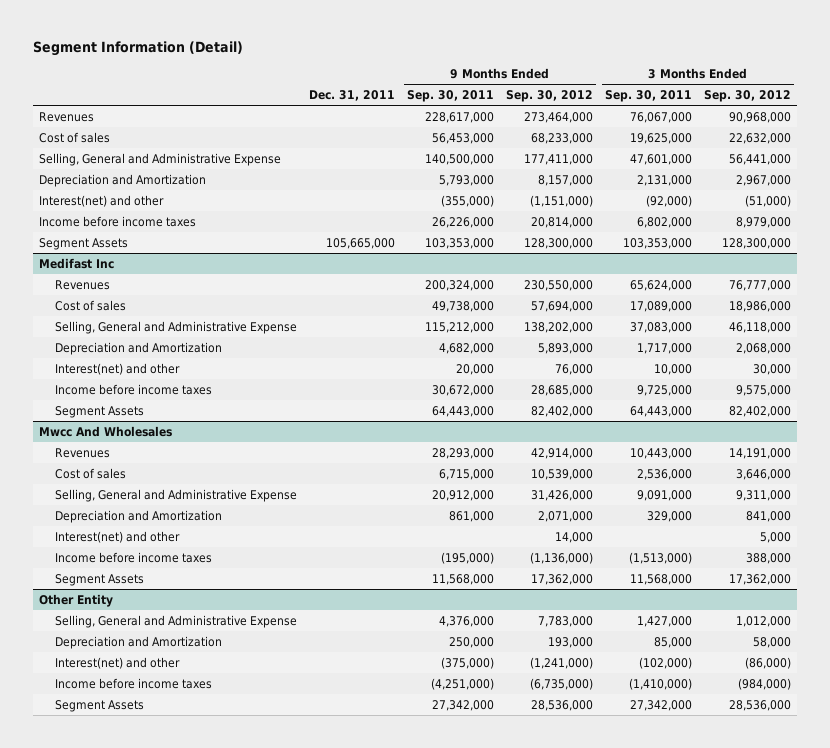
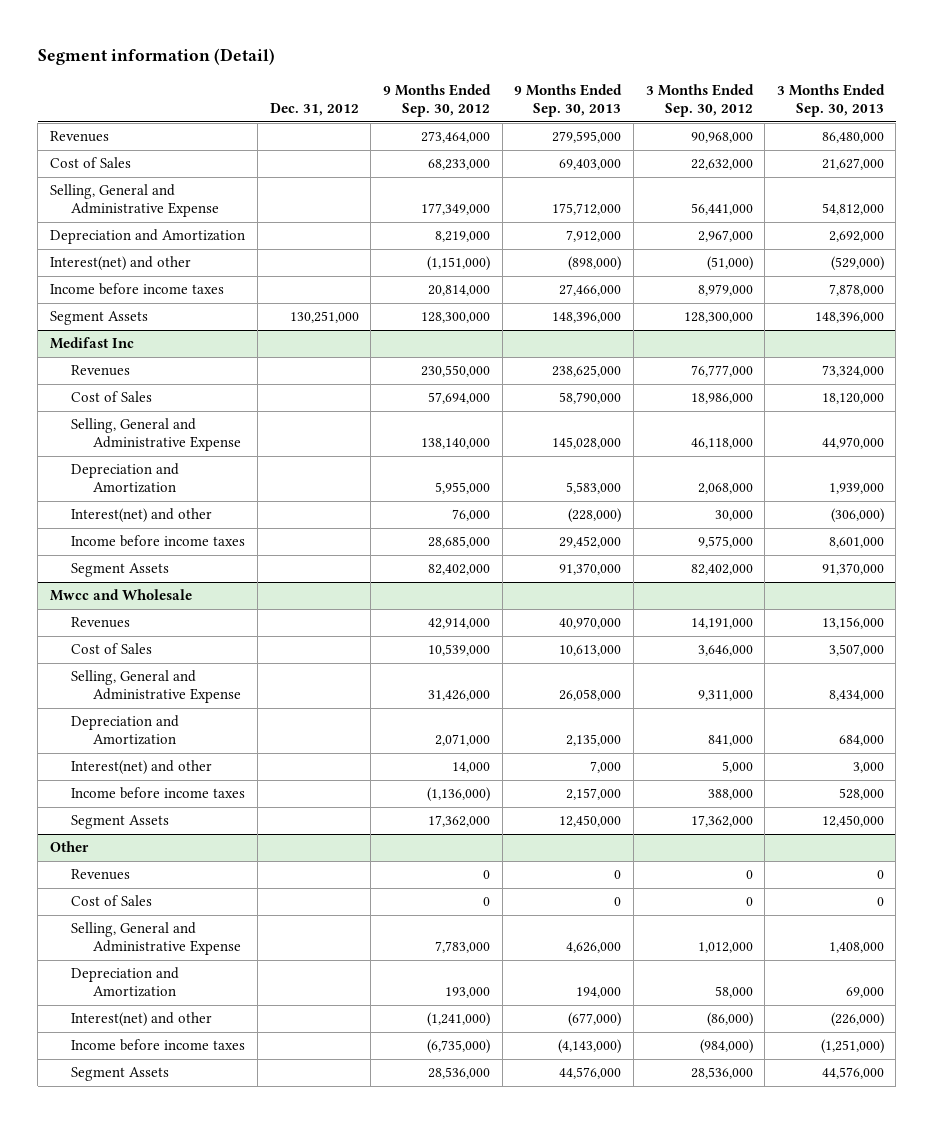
- Segment Information (Detail)
+ Segment information (Detail)
- | Dec. 31, 2011 | 9 Months Ended Sep. 30, 2011 | 9 Months Ended Sep. 30, 2012 | 3 Months Ended Sep. 30, 2011 | 3 Months Ended Sep. 30, 2012
+ | Dec. 31, 2012 | 9 Months Ended Sep. 30, 2012 | 9 Months Ended Sep. 30, 2013 | 3 Months Ended Sep. 30, 2012 | 3 Months Ended Sep. 30, 2013
- Cost of sales | | 56,453,000 | 68,233,000 | 19,625,000 | 22,632,000
- Selling, General and Administrative Expense | | 140,500,000 | 177,411,000 | 47,601,000 | 56,441,000
- Depreciation and Amortization | | 5,793,000 | 8,157,000 | 2,131,000 | 2,967,000
+ Cost of Sales | | 68,233,000 | 69,403,000 | 22,632,000 | 21,627,000
+ Selling, General and Administrative Expense | | 177,349,000 | 175,712,000 | 56,441,000 | 54,812,000
+ Depreciation and Amortization | | 8,219,000 | 7,912,000 | 2,967,000 | 2,692,000
@ Medifast Inc
- Cost of sales | | 49,738,000 | 57,694,000 | 17,089,000 | 18,986,000
- Selling, General and Administrative Expense | | 115,212,000 | 138,202,000 | 37,083,000 | 46,118,000
- Depreciation and Amortization | | 4,682,000 | 5,893,000 | 1,717,000 | 2,068,000
+ Cost of Sales | | 57,694,000 | 58,790,000 | 18,986,000 | 18,120,000
+ Selling, General and Administrative Expense | | 138,140,000 | 145,028,000 | 46,118,000 | 44,970,000
+ Depreciation and Amortization | | 5,955,000 | 5,583,000 | 2,068,000 | 1,939,000
- Mwcc And Wholesales
+ Mwcc and Wholesale
- Cost of sales | | 6,715,000 | 10,539,000 | 2,536,000 | 3,646,000
+ Cost of Sales | | 10,539,000 | 10,613,000 | 3,646,000 | 3,507,000
- Other Entity
+ Other
+ Revenues | | 0 | 0 | 0 | 0
+ Cost of Sales | | 0 | 0 | 0 | 0

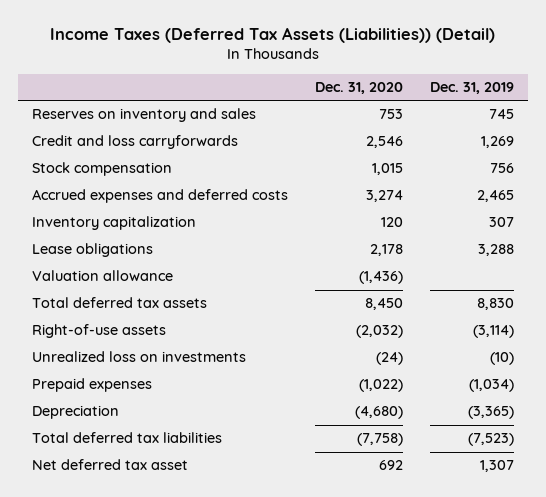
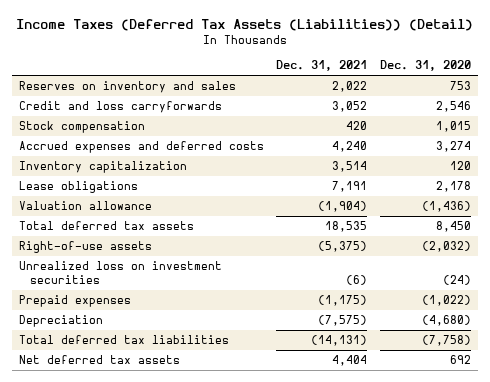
- | Dec. 31, 2020 | Dec. 31, 2019
+ | Dec. 31, 2021 | Dec. 31, 2020
- Unrealized loss on investments | (24) | (10)
+ Unrealized loss on investment securities | (6) | (24)
- Net deferred tax asset | 692 | 1,307
+ Net deferred tax assets | 4,404 | 692

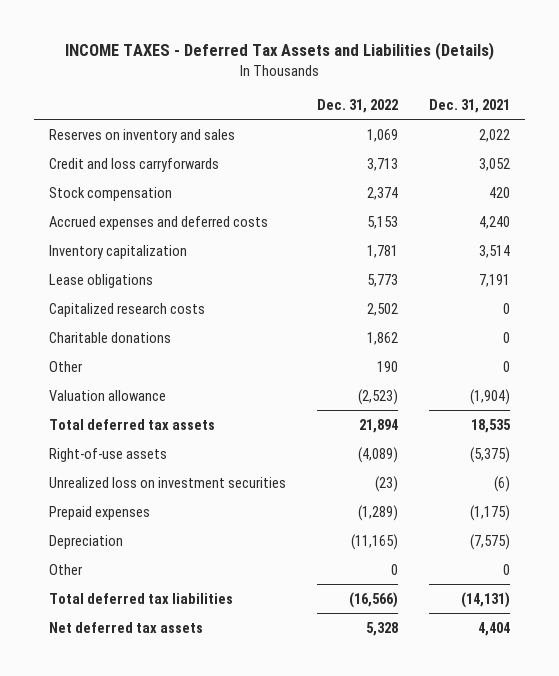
- Income Taxes (Deferred Tax Assets (Liabilities)) (Detail)
+ INCOME TAXES - Deferred Tax Assets and Liabilities (Details)
- | Dec. 31, 2021 | Dec. 31, 2020
+ | Dec. 31, 2022 | Dec. 31, 2021
+ Capitalized research costs | 2,502 | 0
+ Charitable donations | 1,862 | 0
+ Other | 190 | 0
+ Other | 0 | 0

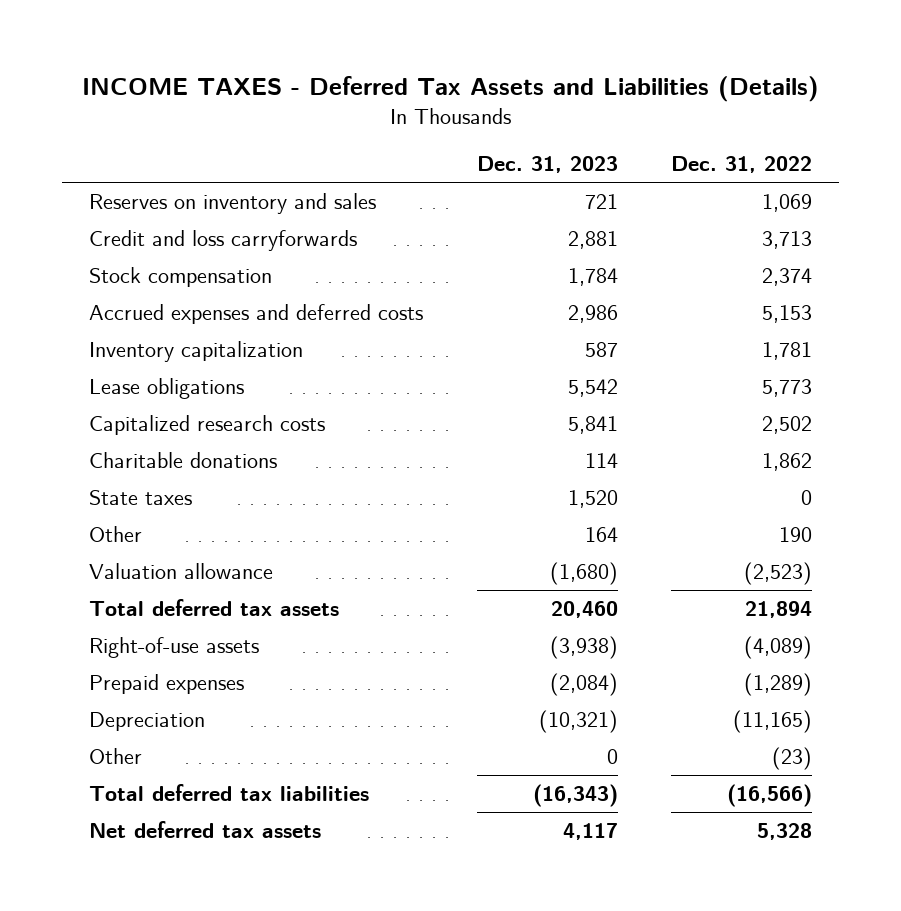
- | Dec. 31, 2022 | Dec. 31, 2021
+ | Dec. 31, 2023 | Dec. 31, 2022
+ State taxes | 1,520 | 0
- Unrealized loss on investment securities | (23) | (6)
- Other | 0 | 0
+ Other | 0 | (23)

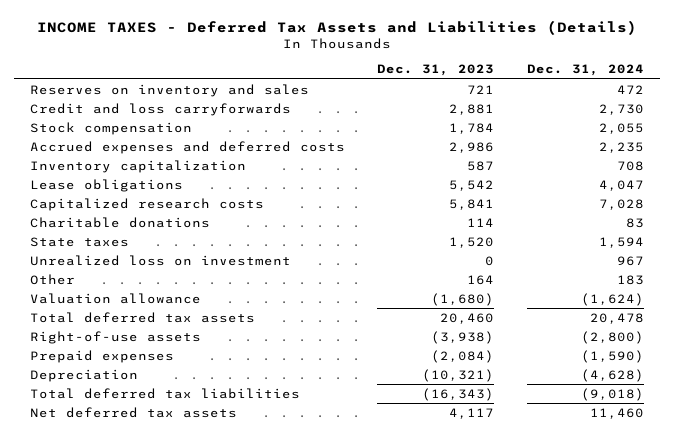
- | Dec. 31, 2023 | Dec. 31, 2022
+ | Dec. 31, 2023 | Dec. 31, 2024
+ Unrealized loss on investment | 0 | 967
- Other | 0 | (23)

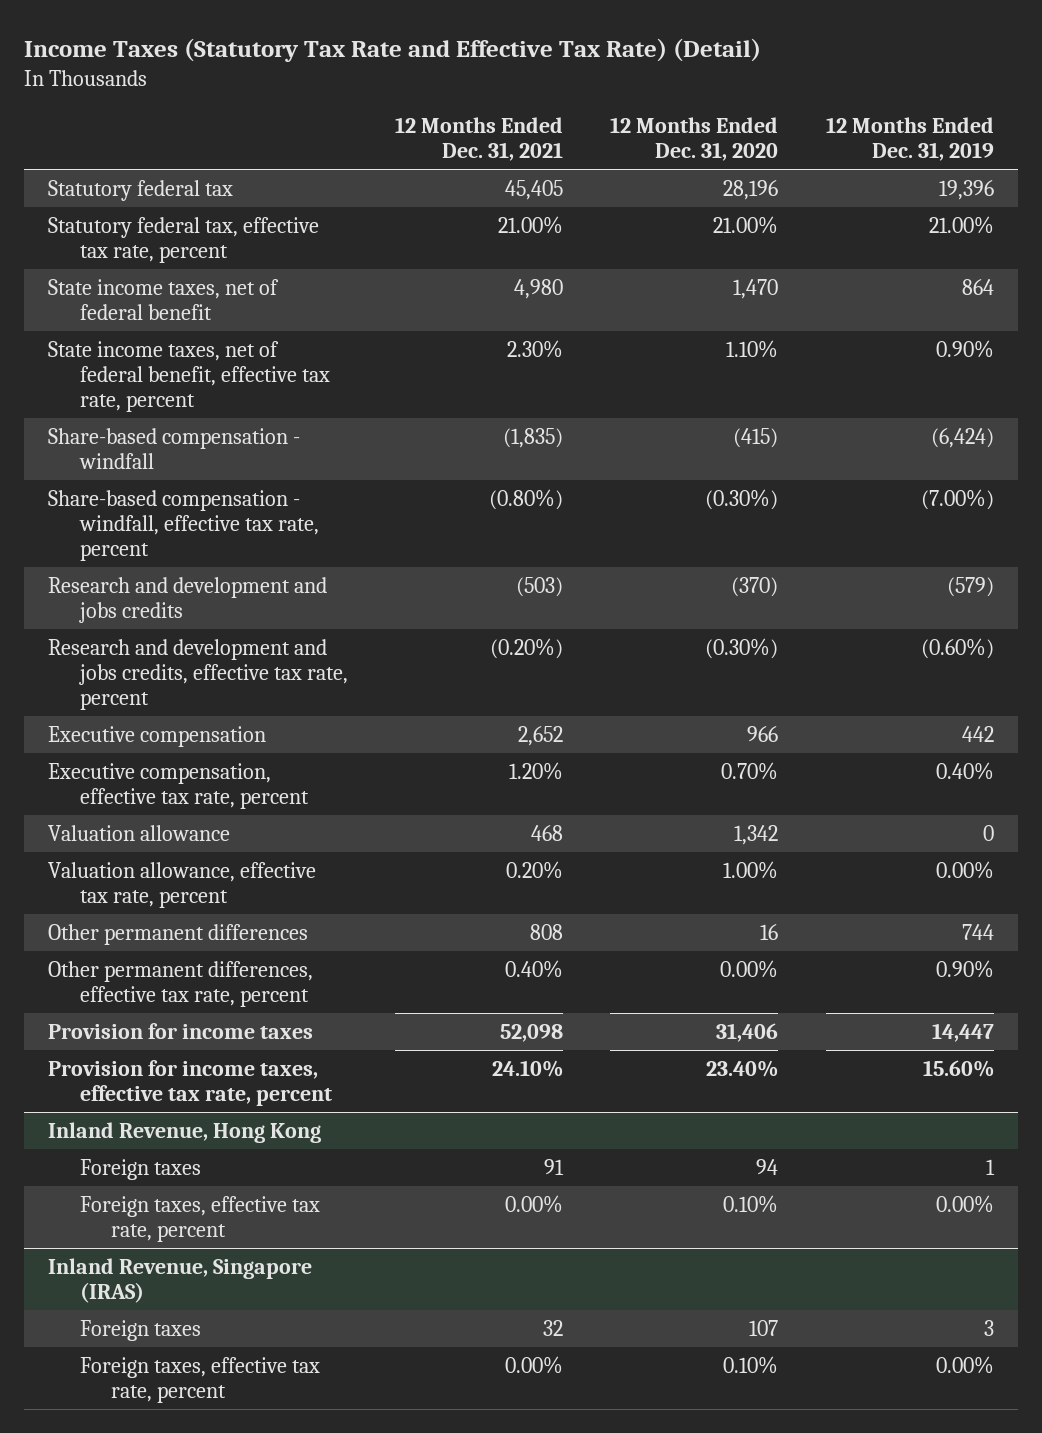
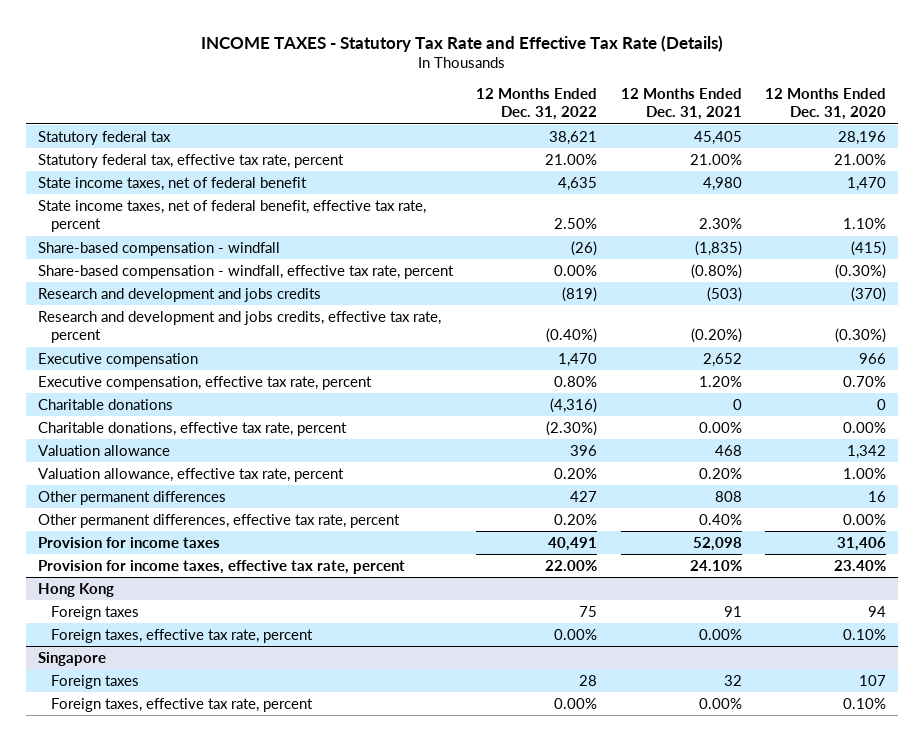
- Income Taxes (Statutory Tax Rate and Effective Tax Rate) (Detail)
+ INCOME TAXES - Statutory Tax Rate and Effective Tax Rate (Details)
- | 12 Months Ended Dec. 31, 2021 | 12 Months Ended Dec. 31, 2020 | 12 Months Ended Dec. 31, 2019
+ | 12 Months Ended Dec. 31, 2022 | 12 Months Ended Dec. 31, 2021 | 12 Months Ended Dec. 31, 2020
+ Charitable donations | (4,316) | 0 | 0
+ Charitable donations, effective tax rate, percent | (2.30%) | 0.00% | 0.00%
- Inland Revenue, Hong Kong
+ Hong Kong
- Inland Revenue, Singapore (IRAS)
+ Singapore

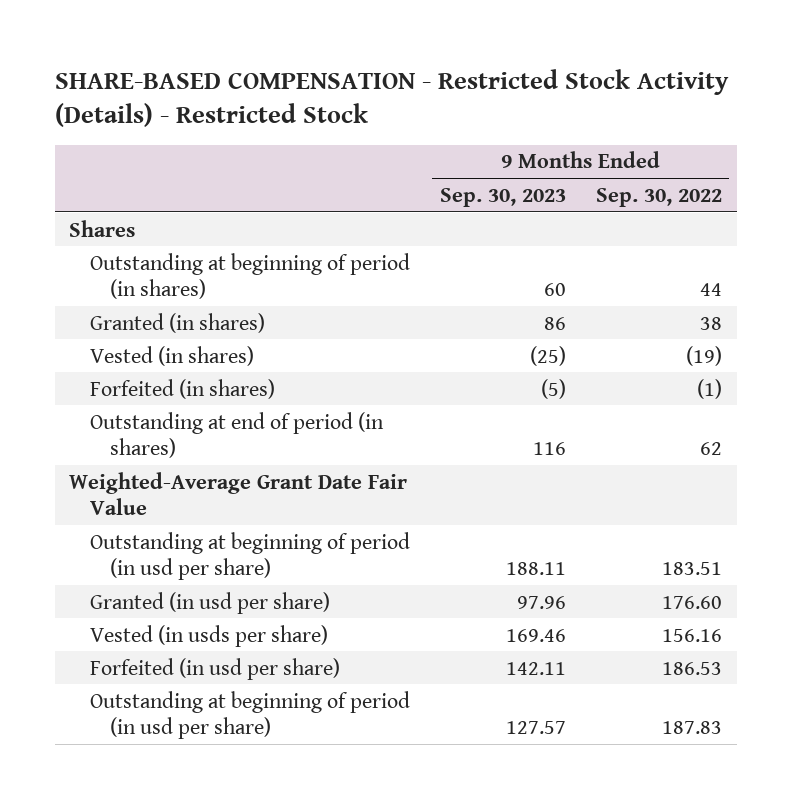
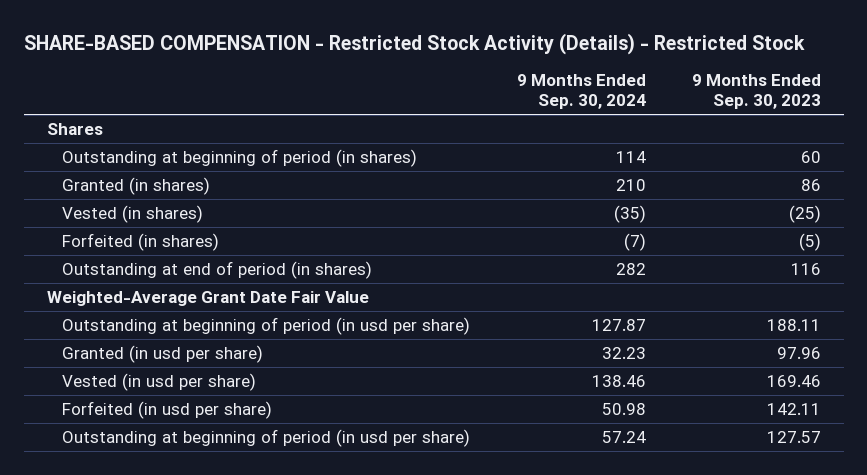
- | 9 Months Ended Sep. 30, 2023 | 9 Months Ended Sep. 30, 2022
+ | 9 Months Ended Sep. 30, 2024 | 9 Months Ended Sep. 30, 2023
- Vested (in usds per share) | 169.46 | 156.16
+ Vested (in usd per share) | 138.46 | 169.46

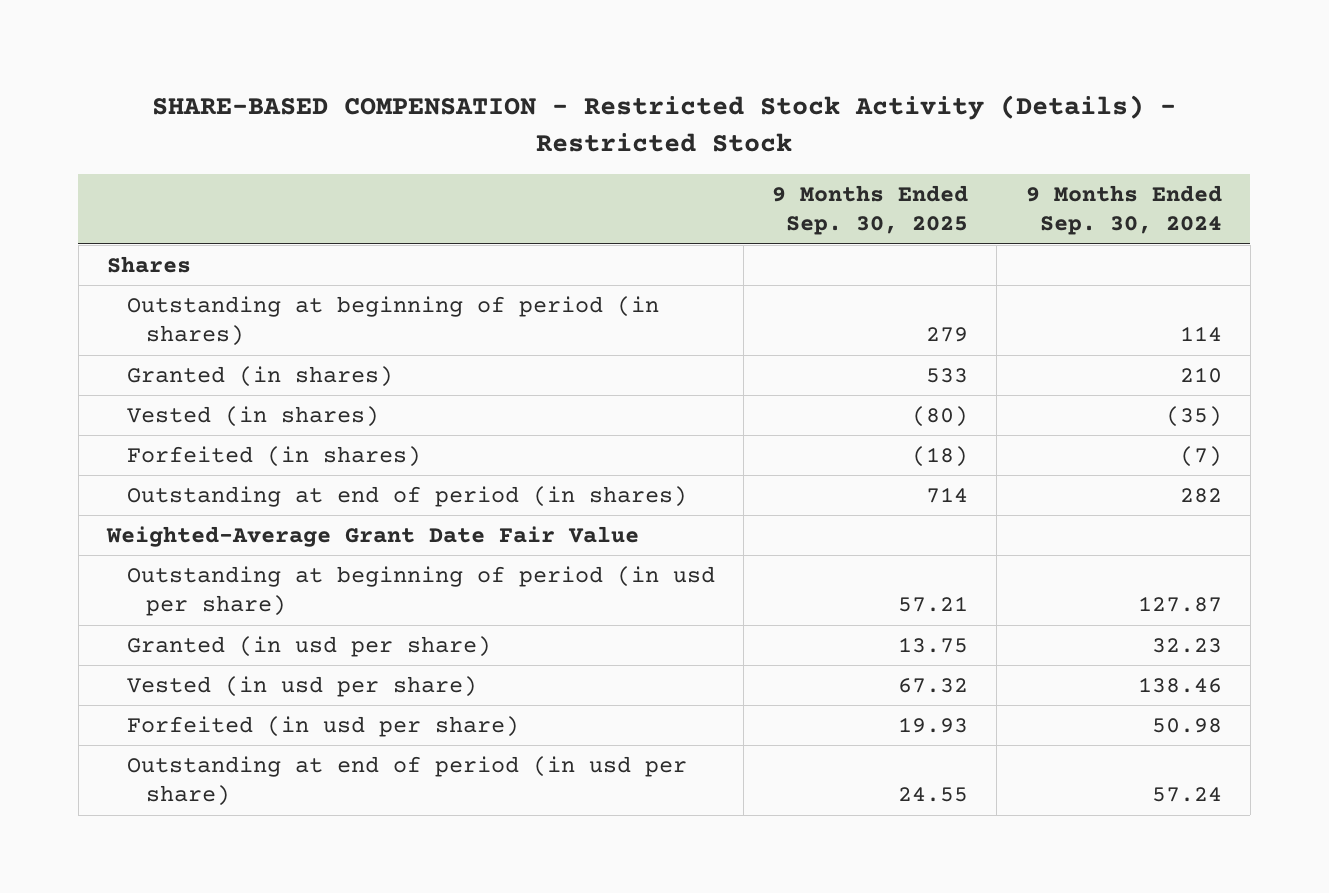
- | 9 Months Ended Sep. 30, 2024 | 9 Months Ended Sep. 30, 2023
+ | 9 Months Ended Sep. 30, 2025 | 9 Months Ended Sep. 30, 2024
- Outstanding at beginning of period (in usd per share) | 57.24 | 127.57
+ Outstanding at end of period (in usd per share) | 24.55 | 57.24

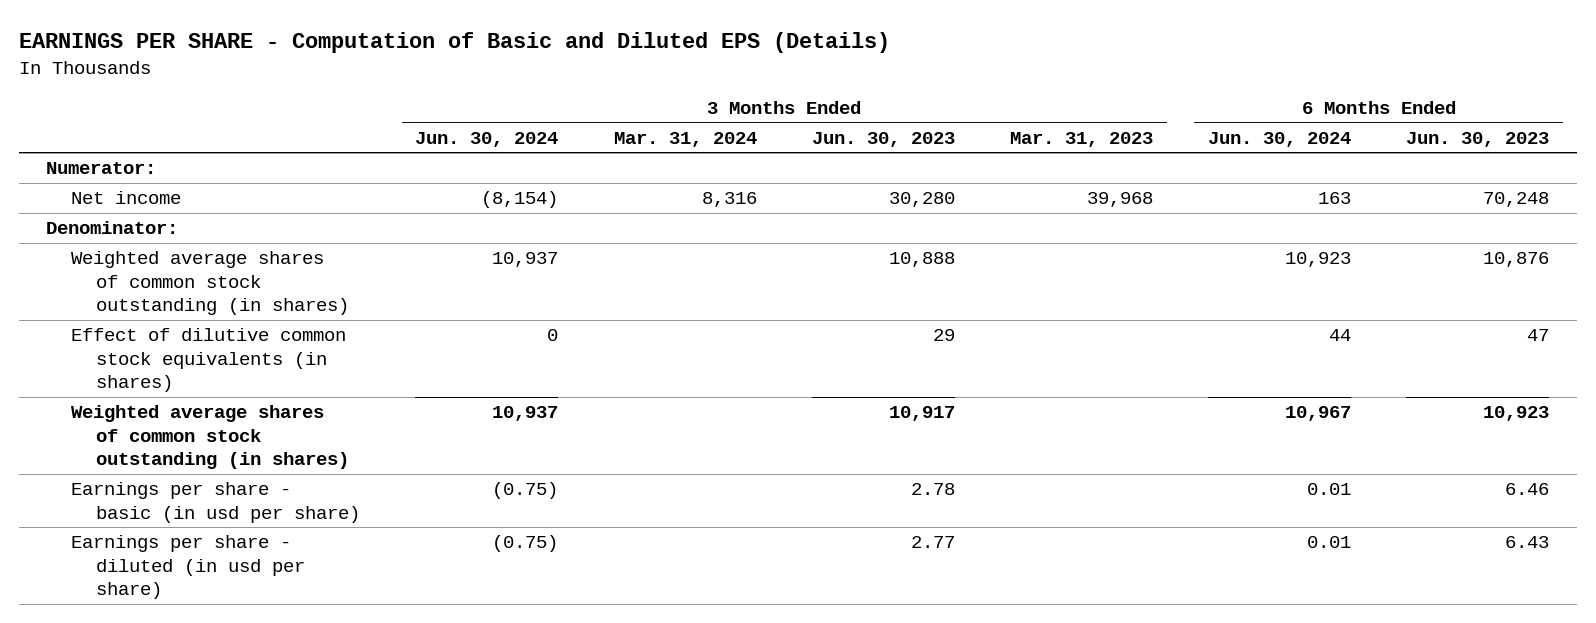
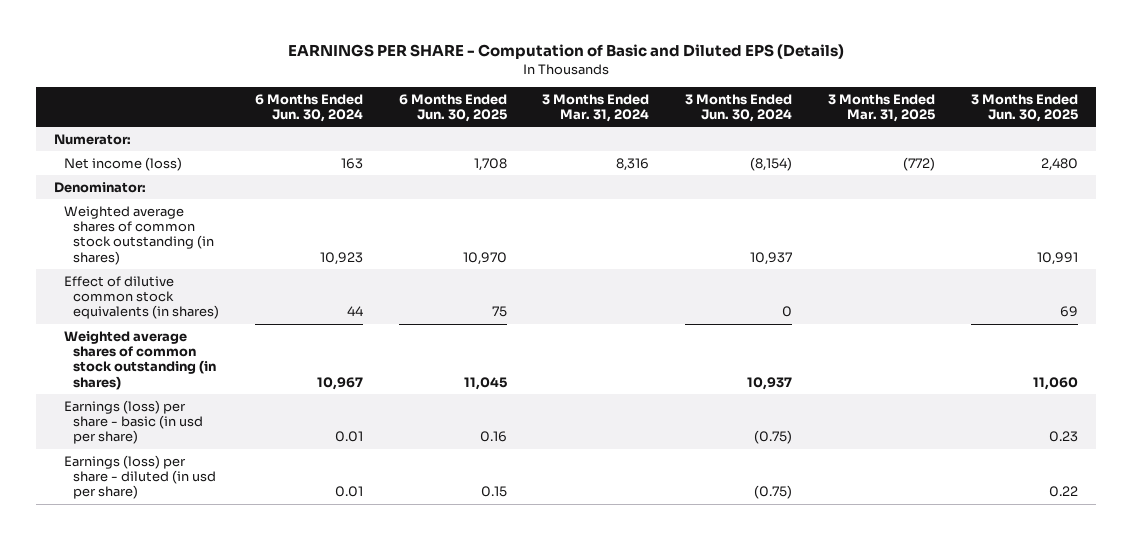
- | 3 Months Ended Jun. 30, 2024 | 3 Months Ended Mar. 31, 2024 | 3 Months Ended Jun. 30, 2023 | 3 Months Ended Mar. 31, 2023 | 6 Months Ended Jun. 30, 2024 | 6 Months Ended Jun. 30, 2023
+ | 6 Months Ended Jun. 30, 2024 | 6 Months Ended Jun. 30, 2025 | 3 Months Ended Mar. 31, 2024 | 3 Months Ended Jun. 30, 2024 | 3 Months Ended Mar. 31, 2025 | 3 Months Ended Jun. 30, 2025
- Net income | (8,154) | 8,316 | 30,280 | 39,968 | 163 | 70,248
+ Net income (loss) | 163 | 1,708 | 8,316 | (8,154) | (772) | 2,480
- Earnings per share - basic (in usd per share) | (0.75) | | 2.78 | | 0.01 | 6.46
- Earnings per share - diluted (in usd per share) | (0.75) | | 2.77 | | 0.01 | 6.43
+ Earnings (loss) per share - basic (in usd per share) | 0.01 | 0.16 | | (0.75) | | 0.23
+ Earnings (loss) per share - diluted (in usd per share) | 0.01 | 0.15 | | (0.75) | | 0.22

